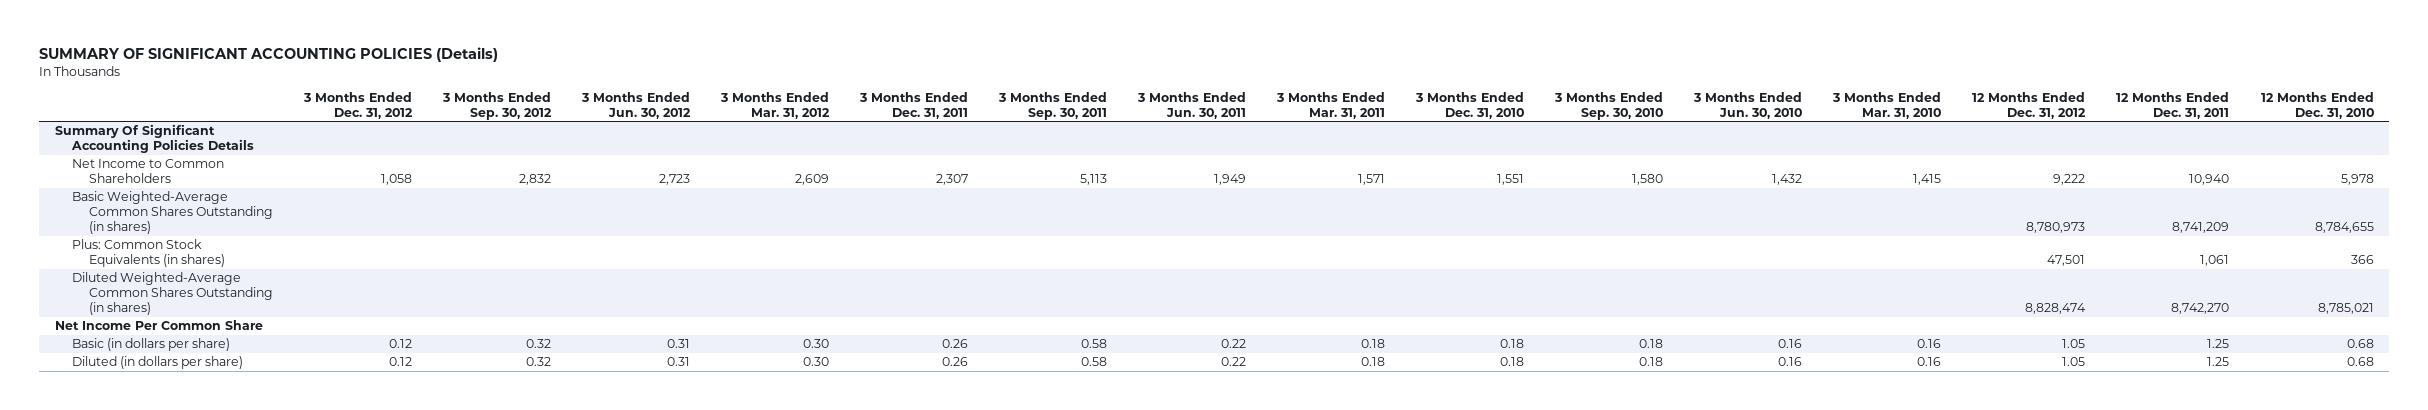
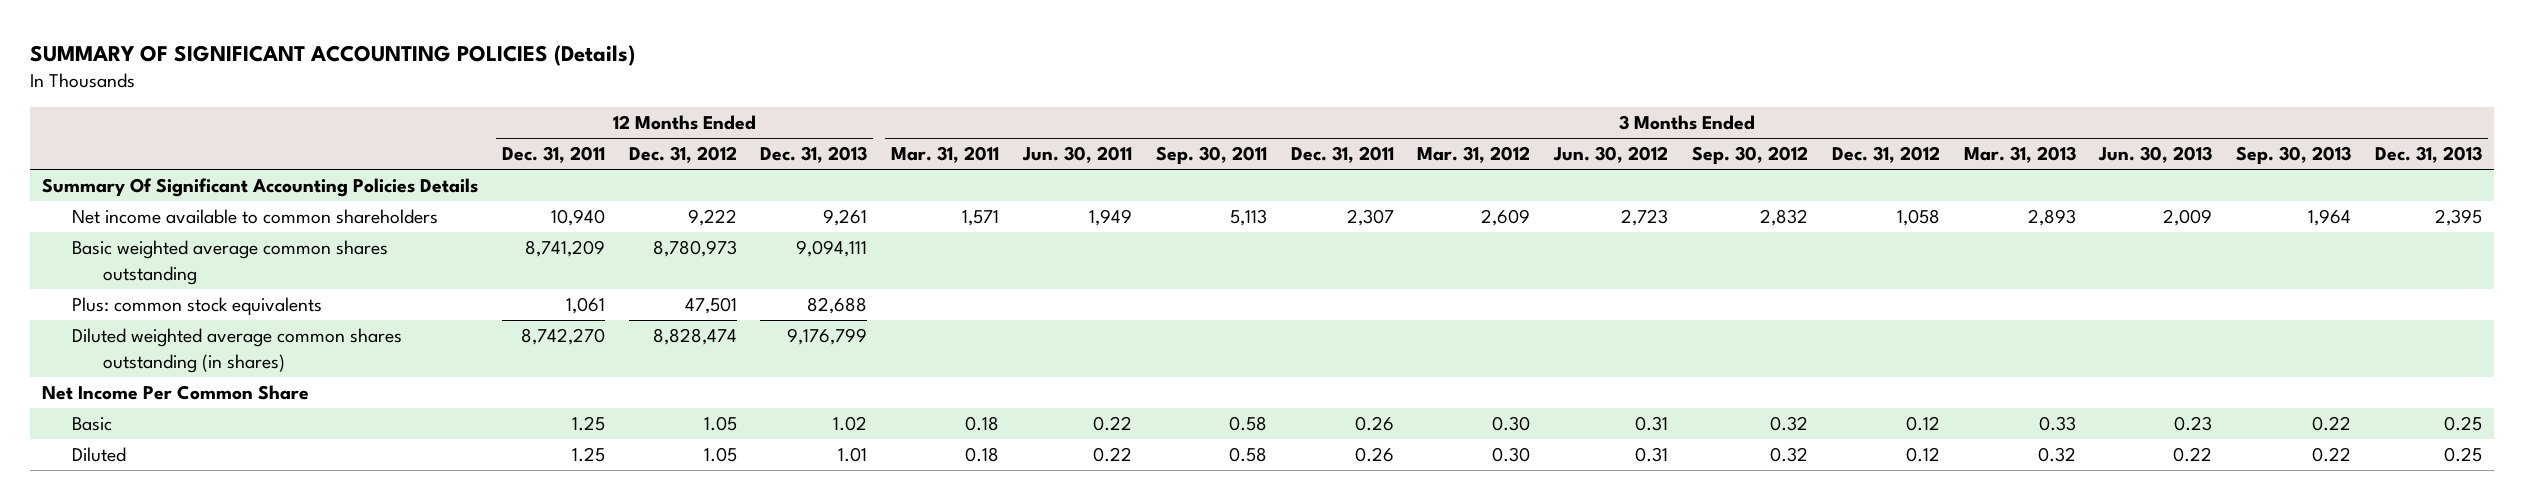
- | 3 Months Ended Dec. 31, 2012 | 3 Months Ended Sep. 30, 2012 | 3 Months Ended Jun. 30, 2012 | 3 Months Ended Mar. 31, 2012 | 3 Months Ended Dec. 31, 2011 | 3 Months Ended Sep. 30, 2011 | 3 Months Ended Jun. 30, 2011 | 3 Months Ended Mar. 31, 2011 | 3 Months Ended Dec. 31, 2010 | 3 Months Ended Sep. 30, 2010 | 3 Months Ended Jun. 30, 2010 | 3 Months Ended Mar. 31, 2010 | 12 Months Ended Dec. 31, 2012 | 12 Months Ended Dec. 31, 2011 | 12 Months Ended Dec. 31, 2010
+ | 12 Months Ended Dec. 31, 2011 | 12 Months Ended Dec. 31, 2012 | 12 Months Ended Dec. 31, 2013 | 3 Months Ended Mar. 31, 2011 | 3 Months Ended Jun. 30, 2011 | 3 Months Ended Sep. 30, 2011 | 3 Months Ended Dec. 31, 2011 | 3 Months Ended Mar. 31, 2012 | 3 Months Ended Jun. 30, 2012 | 3 Months Ended Sep. 30, 2012 | 3 Months Ended Dec. 31, 2012 | 3 Months Ended Mar. 31, 2013 | 3 Months Ended Jun. 30, 2013 | 3 Months Ended Sep. 30, 2013 | 3 Months Ended Dec. 31, 2013
- Net Income to Common Shareholders | 1,058 | 2,832 | 2,723 | 2,609 | 2,307 | 5,113 | 1,949 | 1,571 | 1,551 | 1,580 | 1,432 | 1,415 | 9,222 | 10,940 | 5,978
- Basic Weighted-Average Common Shares Outstanding (in shares) | | | | | | | | | | | | | 8,780,973 | 8,741,209 | 8,784,655
- Plus: Common Stock Equivalents (in shares) | | | | | | | | | | | | | 47,501 | 1,061 | 366
- Diluted Weighted-Average Common Shares Outstanding (in shares) | | | | | | | | | | | | | 8,828,474 | 8,742,270 | 8,785,021
+ Net income available to common shareholders | 10,940 | 9,222 | 9,261 | 1,571 | 1,949 | 5,113 | 2,307 | 2,609 | 2,723 | 2,832 | 1,058 | 2,893 | 2,009 | 1,964 | 2,395
+ Basic weighted average common shares outstanding | 8,741,209 | 8,780,973 | 9,094,111 | | | | | | | | | | | |
+ Plus: common stock equivalents | 1,061 | 47,501 | 82,688 | | | | | | | | | | | |
+ Diluted weighted average common shares outstanding (in shares) | 8,742,270 | 8,828,474 | 9,176,799 | | | | | | | | | | | |
- Basic (in dollars per share) | 0.12 | 0.32 | 0.31 | 0.30 | 0.26 | 0.58 | 0.22 | 0.18 | 0.18 | 0.18 | 0.16 | 0.16 | 1.05 | 1.25 | 0.68
- Diluted (in dollars per share) | 0.12 | 0.32 | 0.31 | 0.30 | 0.26 | 0.58 | 0.22 | 0.18 | 0.18 | 0.18 | 0.16 | 0.16 | 1.05 | 1.25 | 0.68
+ Basic | 1.25 | 1.05 | 1.02 | 0.18 | 0.22 | 0.58 | 0.26 | 0.30 | 0.31 | 0.32 | 0.12 | 0.33 | 0.23 | 0.22 | 0.25
+ Diluted | 1.25 | 1.05 | 1.01 | 0.18 | 0.22 | 0.58 | 0.26 | 0.30 | 0.31 | 0.32 | 0.12 | 0.32 | 0.22 | 0.22 | 0.25

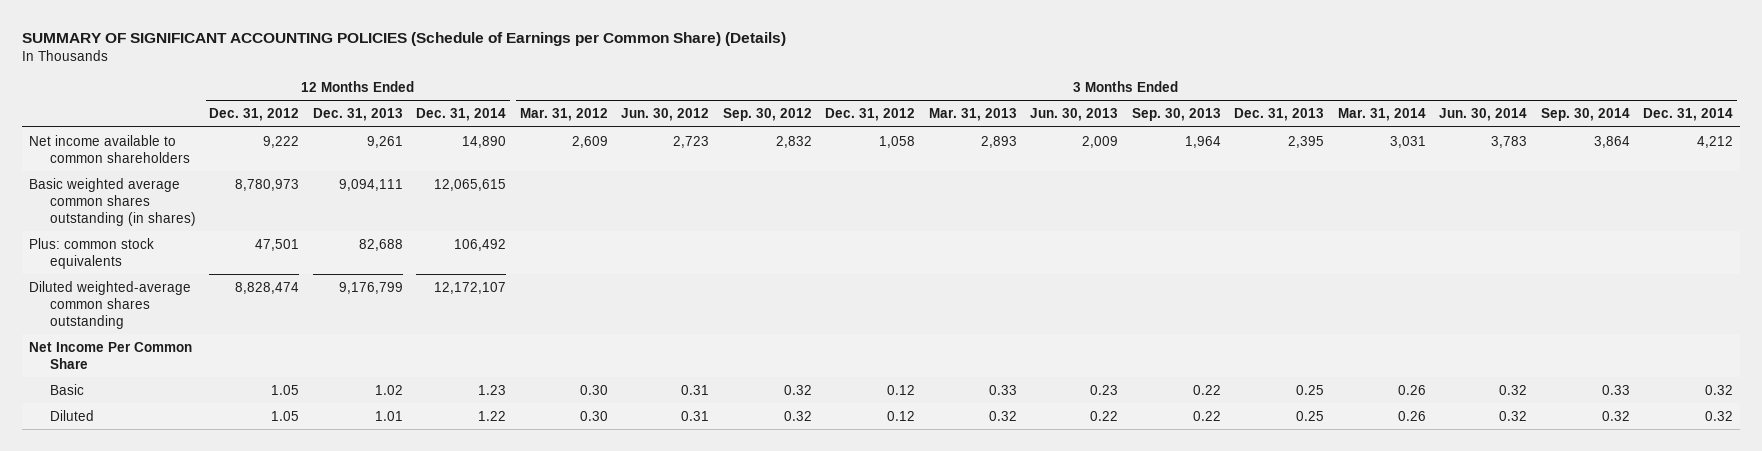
- SUMMARY OF SIGNIFICANT ACCOUNTING POLICIES (Details)
+ SUMMARY OF SIGNIFICANT ACCOUNTING POLICIES (Schedule of Earnings per Common Share) (Details)
- | 12 Months Ended Dec. 31, 2011 | 12 Months Ended Dec. 31, 2012 | 12 Months Ended Dec. 31, 2013 | 3 Months Ended Mar. 31, 2011 | 3 Months Ended Jun. 30, 2011 | 3 Months Ended Sep. 30, 2011 | 3 Months Ended Dec. 31, 2011 | 3 Months Ended Mar. 31, 2012 | 3 Months Ended Jun. 30, 2012 | 3 Months Ended Sep. 30, 2012 | 3 Months Ended Dec. 31, 2012 | 3 Months Ended Mar. 31, 2013 | 3 Months Ended Jun. 30, 2013 | 3 Months Ended Sep. 30, 2013 | 3 Months Ended Dec. 31, 2013
+ | 12 Months Ended Dec. 31, 2012 | 12 Months Ended Dec. 31, 2013 | 12 Months Ended Dec. 31, 2014 | 3 Months Ended Mar. 31, 2012 | 3 Months Ended Jun. 30, 2012 | 3 Months Ended Sep. 30, 2012 | 3 Months Ended Dec. 31, 2012 | 3 Months Ended Mar. 31, 2013 | 3 Months Ended Jun. 30, 2013 | 3 Months Ended Sep. 30, 2013 | 3 Months Ended Dec. 31, 2013 | 3 Months Ended Mar. 31, 2014 | 3 Months Ended Jun. 30, 2014 | 3 Months Ended Sep. 30, 2014 | 3 Months Ended Dec. 31, 2014
- Summary Of Significant Accounting Policies Details
- Basic weighted average common shares outstanding | 8,741,209 | 8,780,973 | 9,094,111 | | | | | | | | | | | |
+ Basic weighted average common shares outstanding (in shares) | 8,780,973 | 9,094,111 | 12,065,615 | | | | | | | | | | | |
- Diluted weighted average common shares outstanding (in shares) | 8,742,270 | 8,828,474 | 9,176,799 | | | | | | | | | | | |
+ Diluted weighted-average common shares outstanding | 8,828,474 | 9,176,799 | 12,172,107 | | | | | | | | | | | |

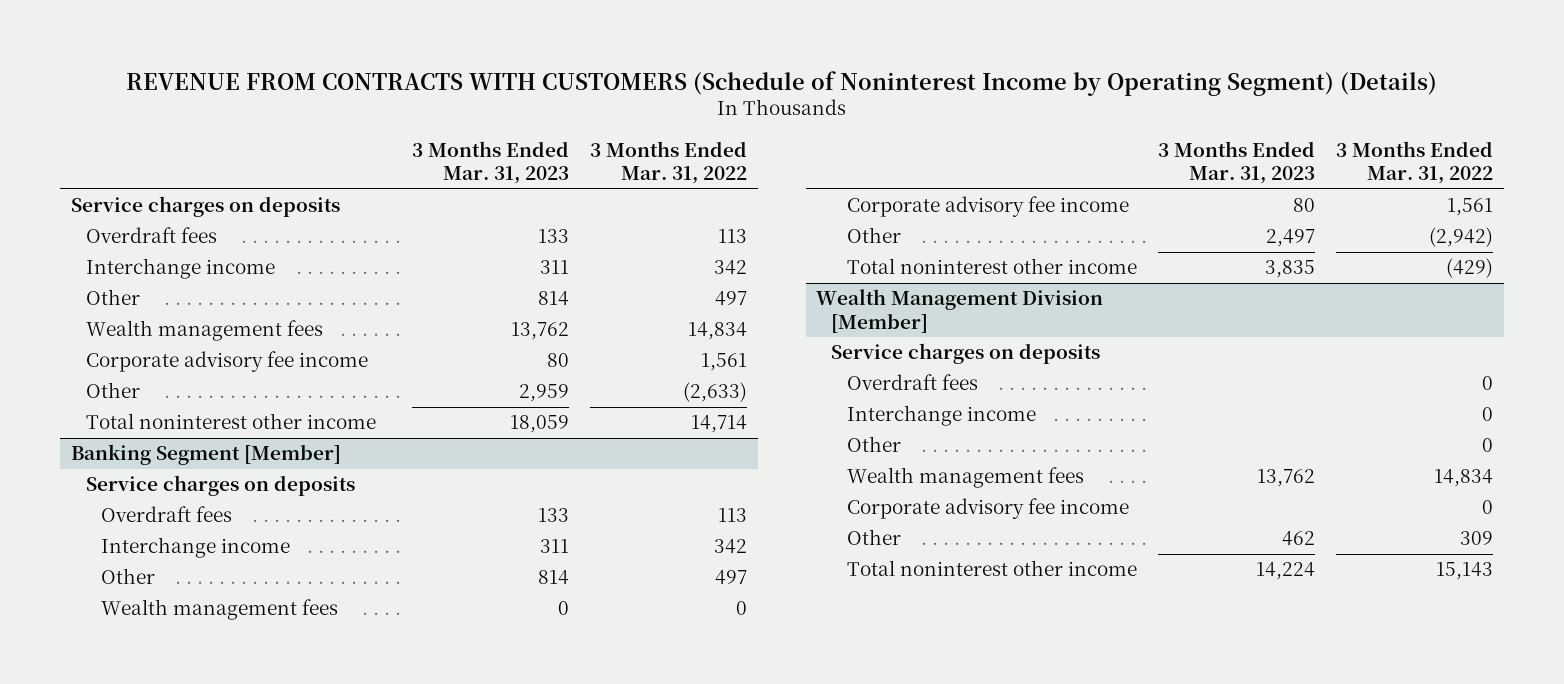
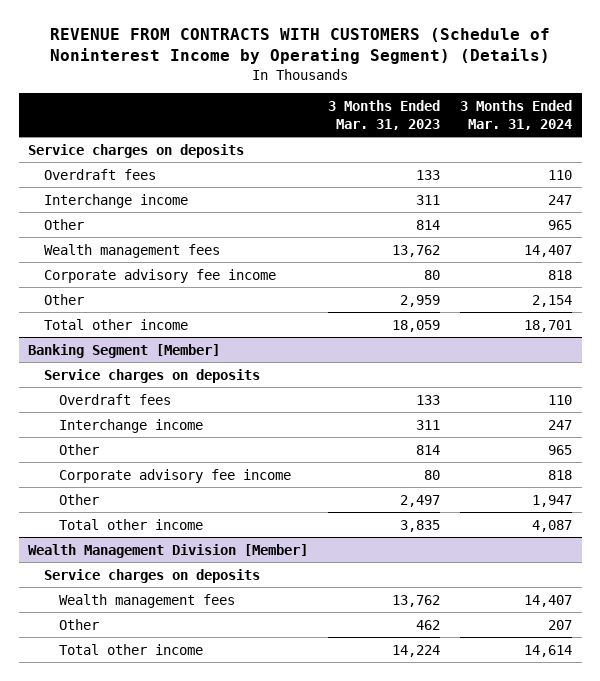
- | 3 Months Ended Mar. 31, 2023 | 3 Months Ended Mar. 31, 2022
+ | 3 Months Ended Mar. 31, 2023 | 3 Months Ended Mar. 31, 2024
- Total noninterest other income | 18,059 | 14,714
+ Total other income | 18,059 | 18,701
@ Banking Segment [Member]
- Wealth management fees | 0 | 0
- Total noninterest other income | 3,835 | (429)
+ Total other income | 3,835 | 4,087
@ Wealth Management Division [Member]
- Overdraft fees | | 0
- Interchange income | | 0
- Other | | 0
- Corporate advisory fee income | | 0
- Total noninterest other income | 14,224 | 15,143
+ Total other income | 14,224 | 14,614

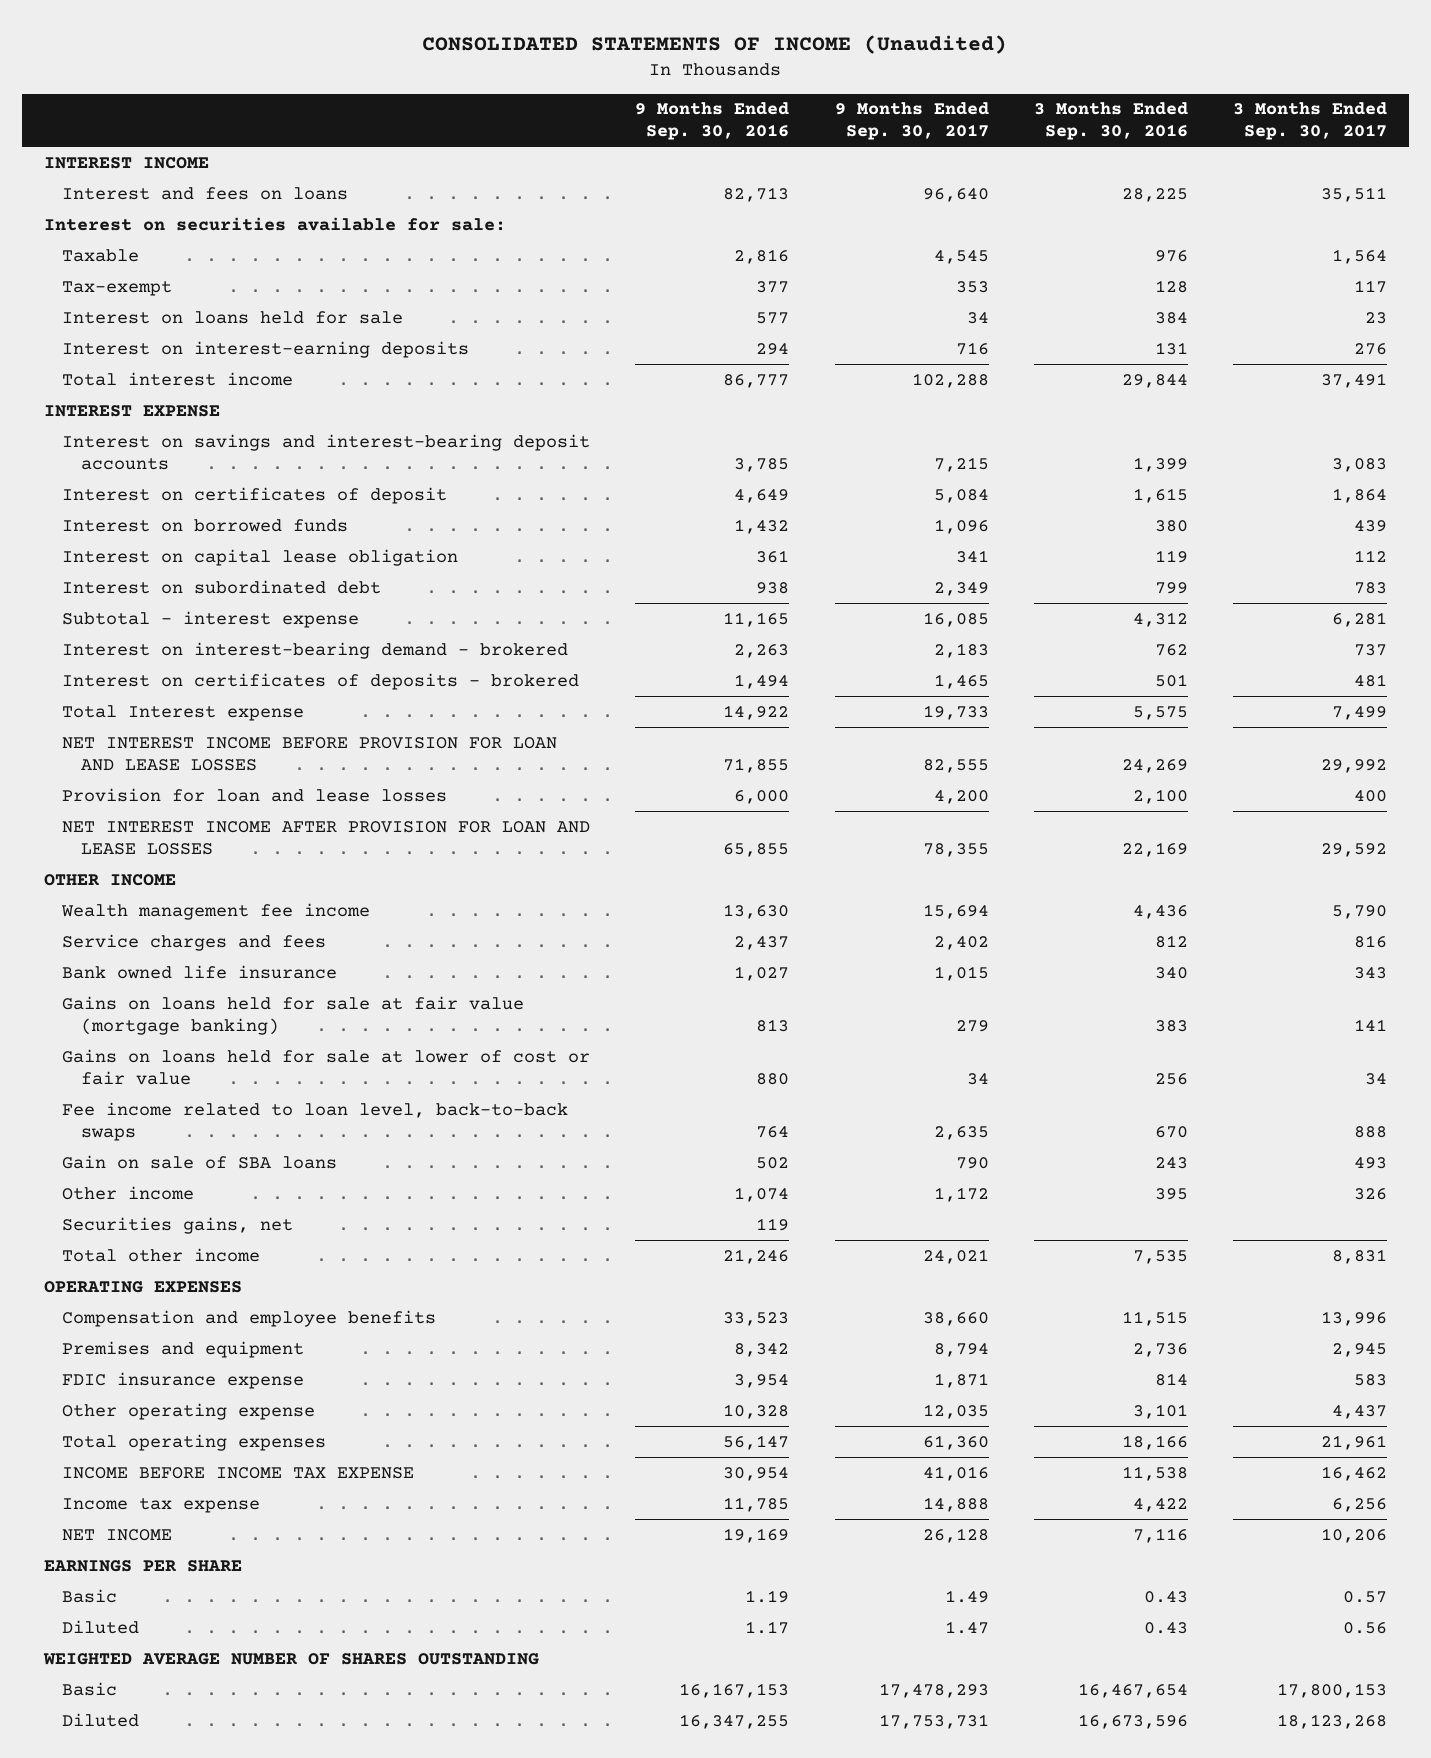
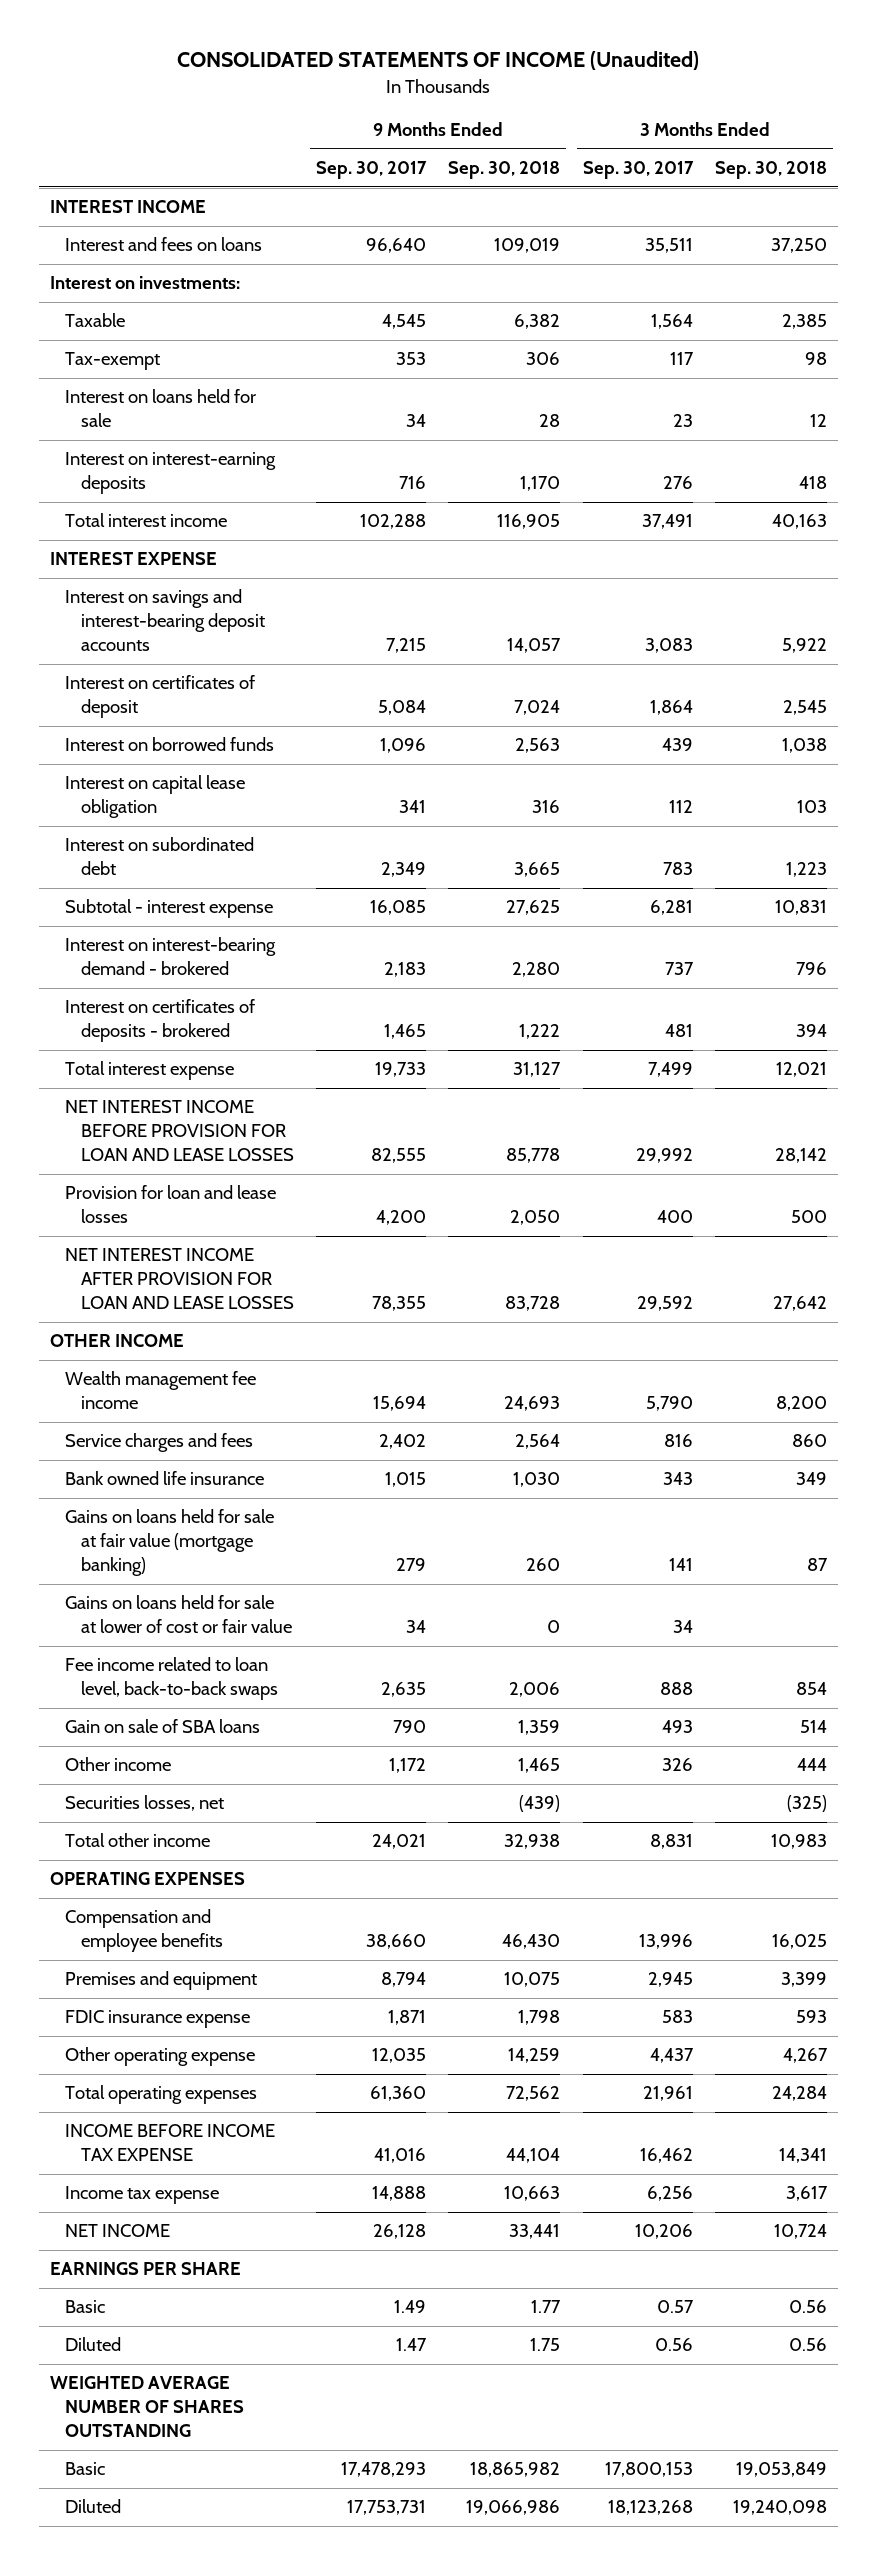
- | 9 Months Ended Sep. 30, 2016 | 9 Months Ended Sep. 30, 2017 | 3 Months Ended Sep. 30, 2016 | 3 Months Ended Sep. 30, 2017
+ | 9 Months Ended Sep. 30, 2017 | 9 Months Ended Sep. 30, 2018 | 3 Months Ended Sep. 30, 2017 | 3 Months Ended Sep. 30, 2018
- Interest on securities available for sale:
+ Interest on investments:
- Total Interest expense | 14,922 | 19,733 | 5,575 | 7,499
+ Total interest expense | 19,733 | 31,127 | 7,499 | 12,021
- Securities gains, net | 119 | | |
+ Securities losses, net | | (439) | | (325)

